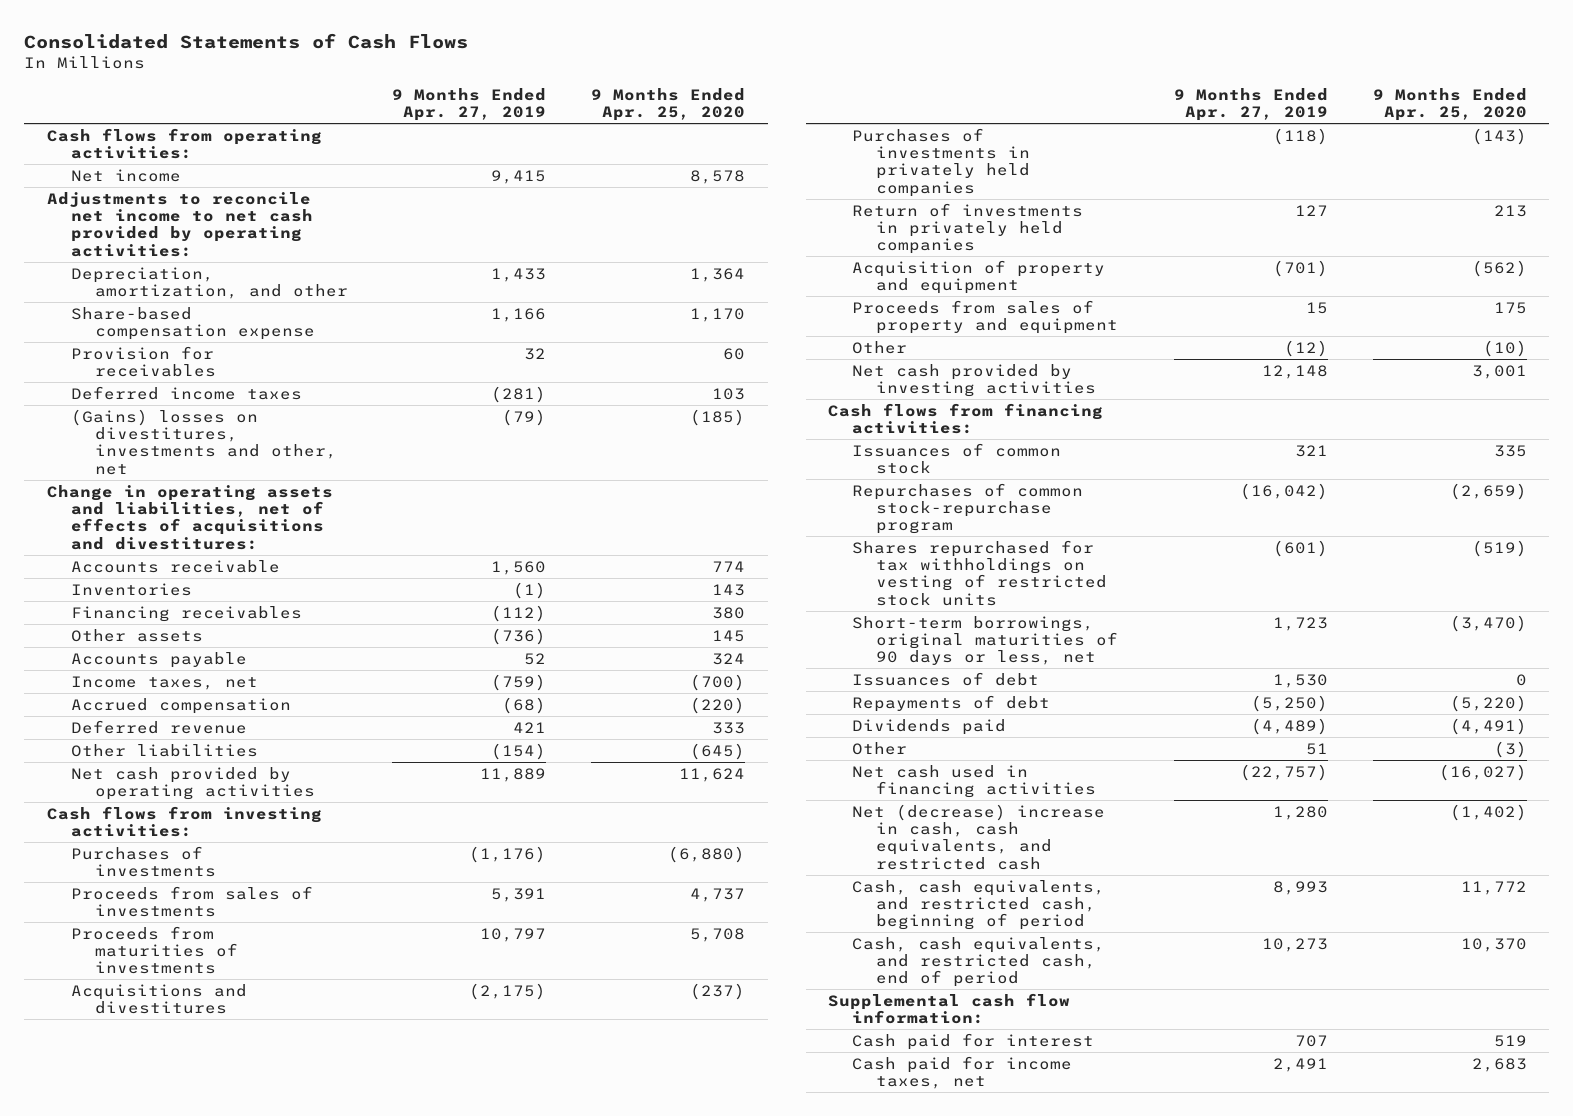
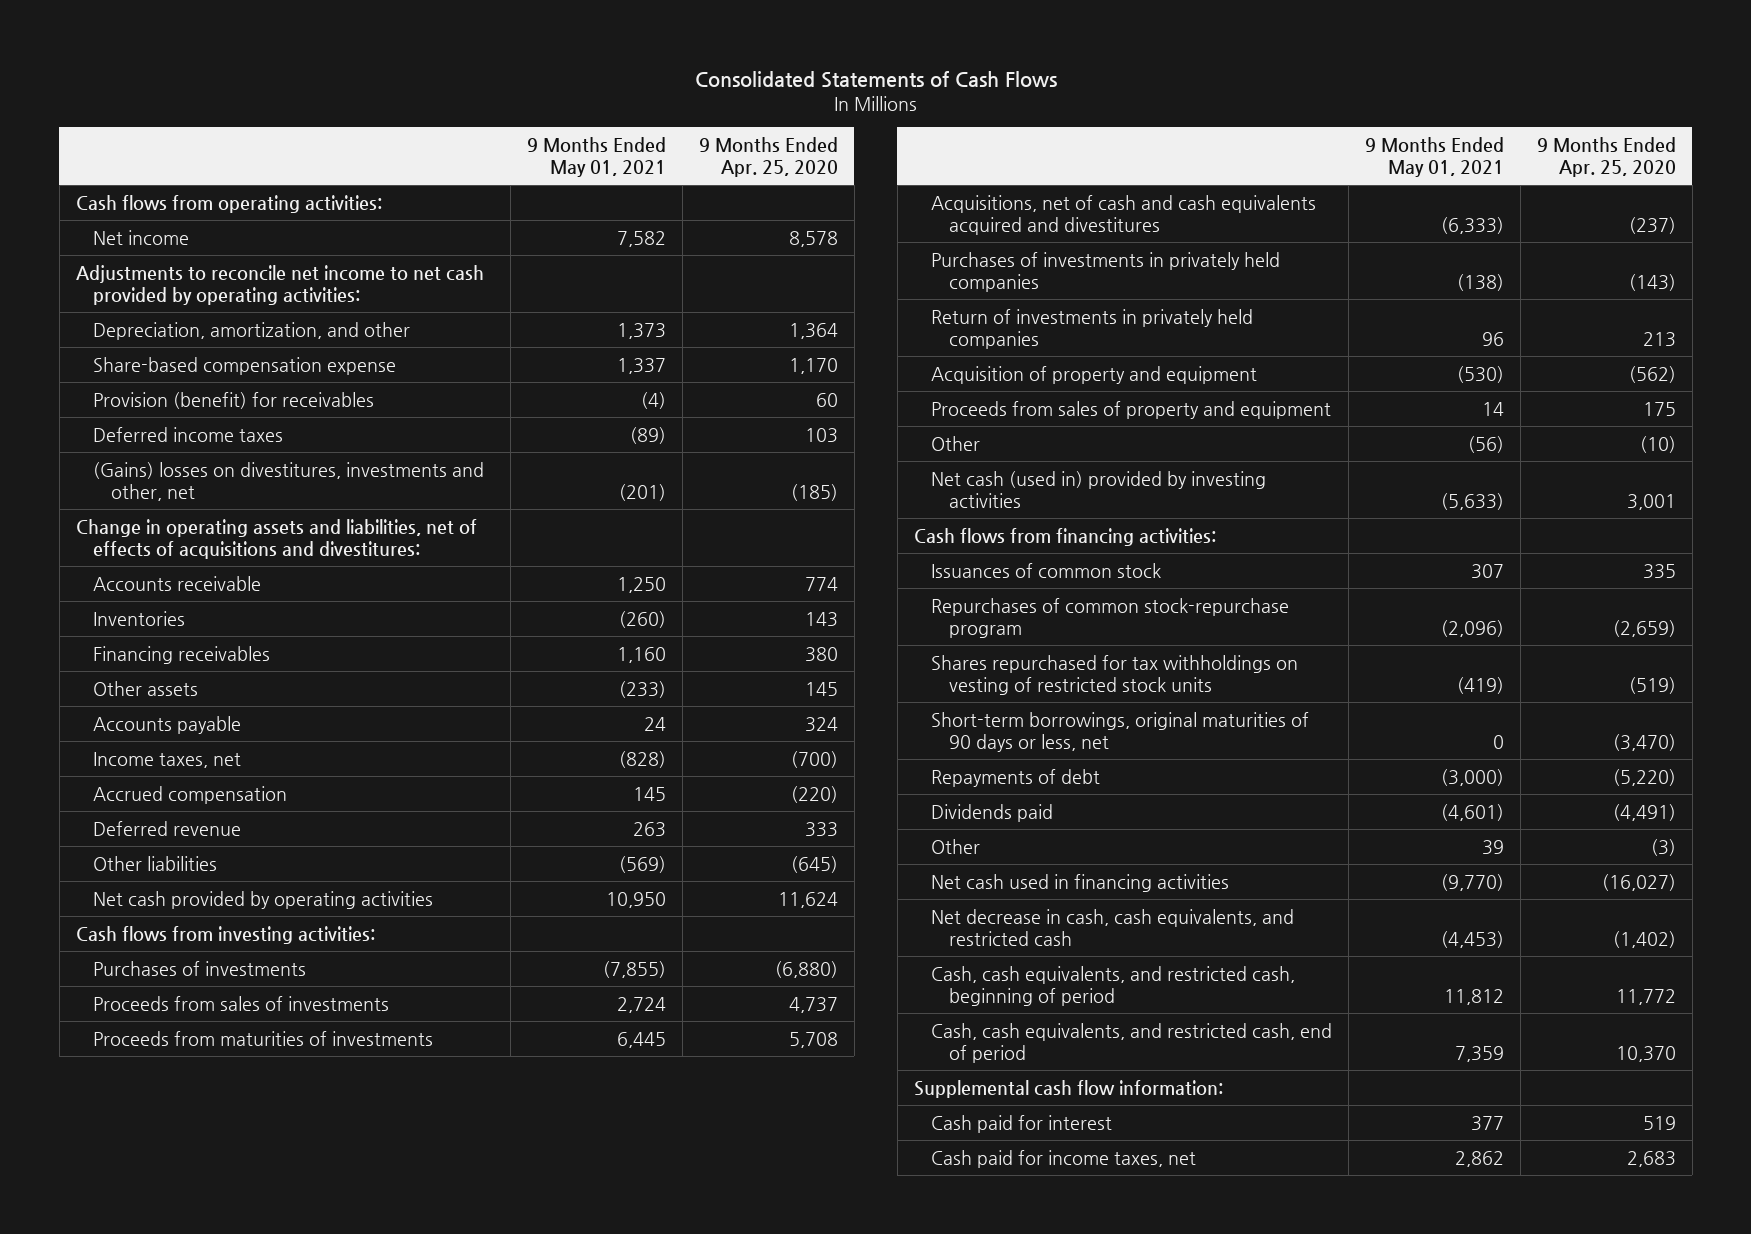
- | 9 Months Ended Apr. 27, 2019 | 9 Months Ended Apr. 25, 2020
+ | 9 Months Ended May 01, 2021 | 9 Months Ended Apr. 25, 2020
- Provision for receivables | 32 | 60
+ Provision (benefit) for receivables | (4) | 60
- Acquisitions and divestitures | (2,175) | (237)
+ Acquisitions, net of cash and cash equivalents acquired and divestitures | (6,333) | (237)
- Net cash provided by investing activities | 12,148 | 3,001
+ Net cash (used in) provided by investing activities | (5,633) | 3,001
- Issuances of debt | 1,530 | 0
- Net (decrease) increase in cash, cash equivalents, and restricted cash | 1,280 | (1,402)
+ Net decrease in cash, cash equivalents, and restricted cash | (4,453) | (1,402)

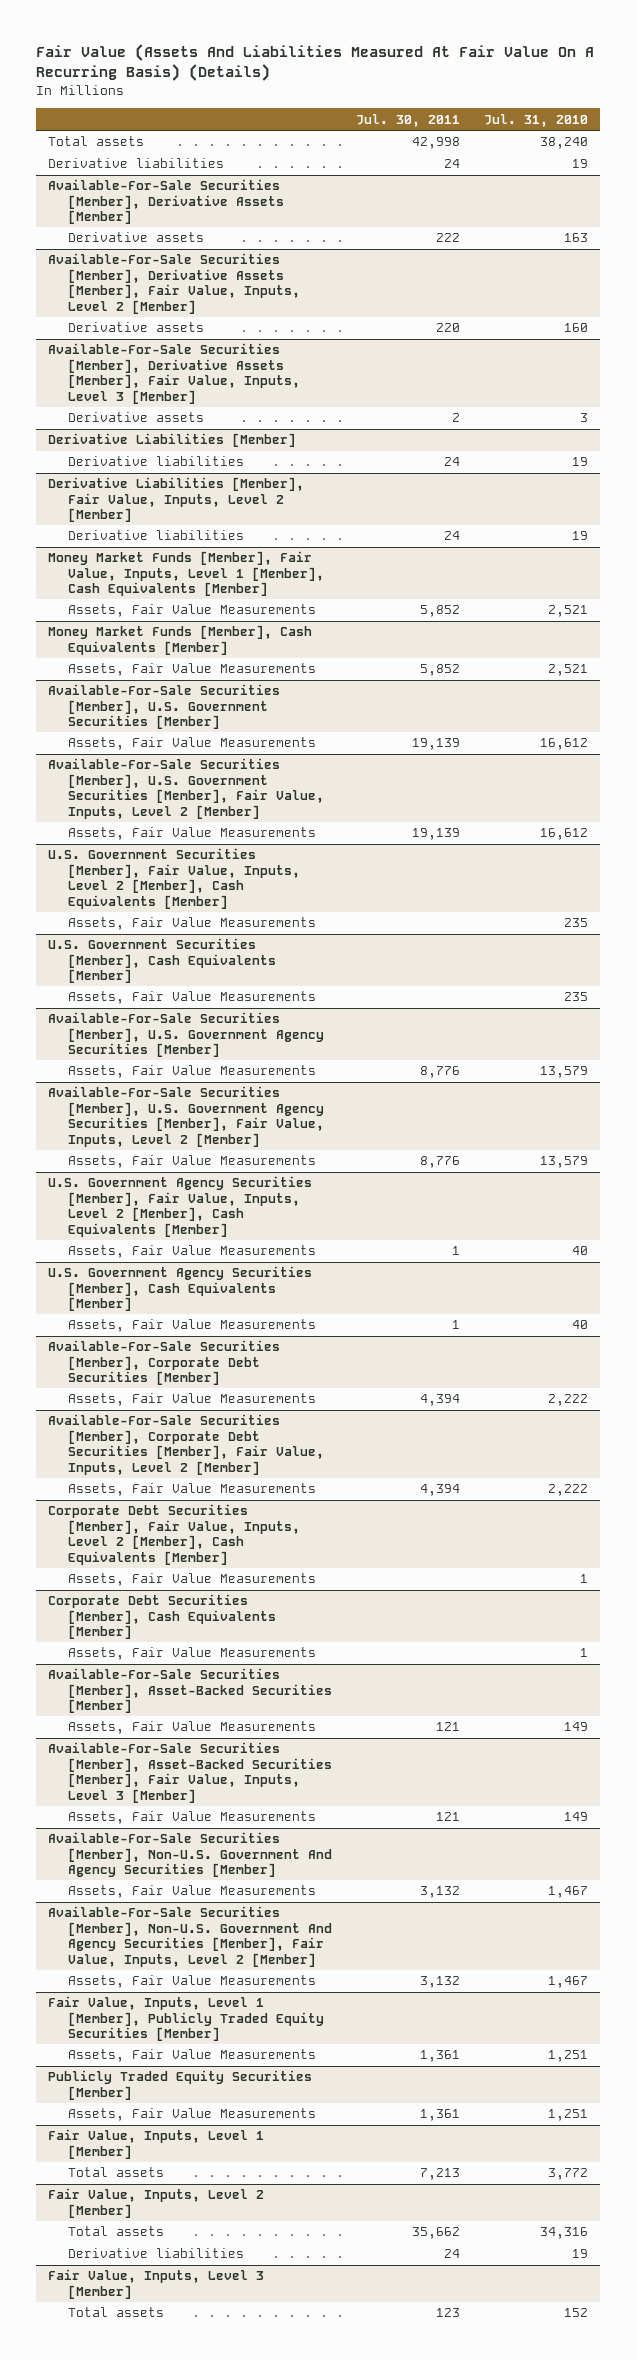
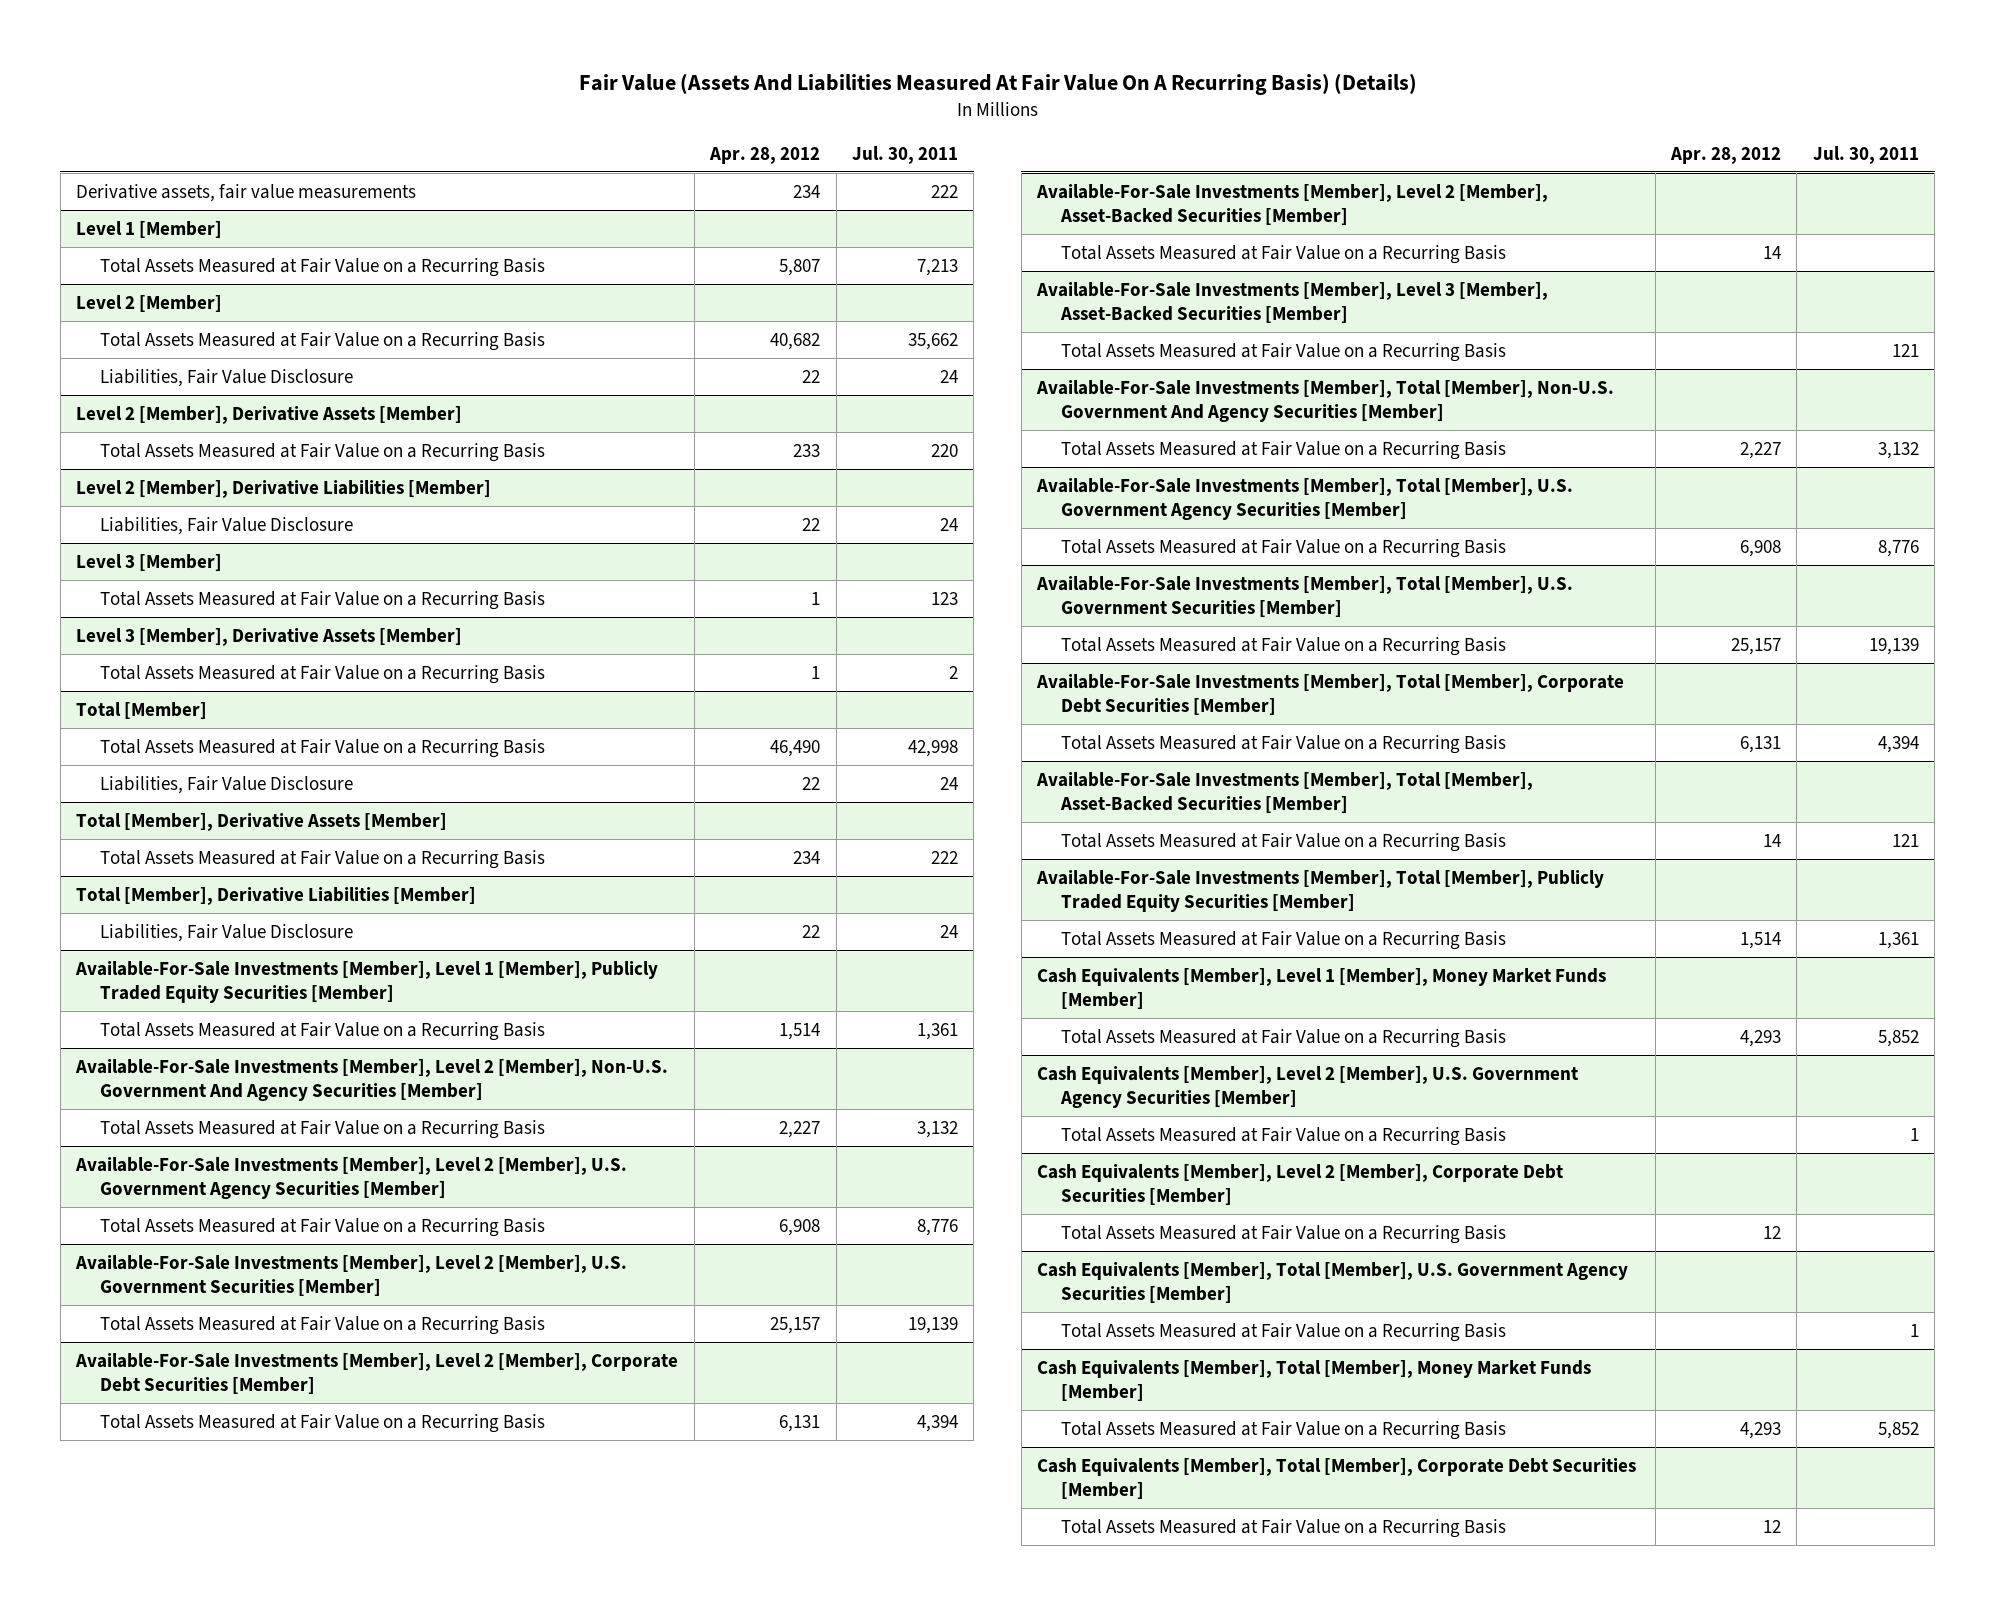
- | Jul. 30, 2011 | Jul. 31, 2010
+ | Apr. 28, 2012 | Jul. 30, 2011
- Total assets | 42,998 | 38,240
- Derivative liabilities | 24 | 19
- Available-For-Sale Securities [Member], Derivative Assets [Member]
- Derivative assets | 222 | 163
- Available-For-Sale Securities [Member], Derivative Assets [Member], Fair Value, Inputs, Level 2 [Member]
- Derivative assets | 220 | 160
- Available-For-Sale Securities [Member], Derivative Assets [Member], Fair Value, Inputs, Level 3 [Member]
- Derivative assets | 2 | 3
- Derivative Liabilities [Member]
- Derivative liabilities | 24 | 19
- Derivative Liabilities [Member], Fair Value, Inputs, Level 2 [Member]
- Derivative liabilities | 24 | 19
- Money Market Funds [Member], Fair Value, Inputs, Level 1 [Member], Cash Equivalents [Member]
- Assets, Fair Value Measurements | 5,852 | 2,521
- Money Market Funds [Member], Cash Equivalents [Member]
- Assets, Fair Value Measurements | 5,852 | 2,521
- Available-For-Sale Securities [Member], U.S. Government Securities [Member]
- Assets, Fair Value Measurements | 19,139 | 16,612
- Available-For-Sale Securities [Member], U.S. Government Securities [Member], Fair Value, Inputs, Level 2 [Member]
- Assets, Fair Value Measurements | 19,139 | 16,612
- U.S. Government Securities [Member], Fair Value, Inputs, Level 2 [Member], Cash Equivalents [Member]
- Assets, Fair Value Measurements | | 235
- U.S. Government Securities [Member], Cash Equivalents [Member]
- Assets, Fair Value Measurements | | 235
- Available-For-Sale Securities [Member], U.S. Government Agency Securities [Member]
- Assets, Fair Value Measurements | 8,776 | 13,579
- Available-For-Sale Securities [Member], U.S. Government Agency Securities [Member], Fair Value, Inputs, Level 2 [Member]
- Assets, Fair Value Measurements | 8,776 | 13,579
- U.S. Government Agency Securities [Member], Fair Value, Inputs, Level 2 [Member], Cash Equivalents [Member]
- Assets, Fair Value Measurements | 1 | 40
- U.S. Government Agency Securities [Member], Cash Equivalents [Member]
- Assets, Fair Value Measurements | 1 | 40
- Available-For-Sale Securities [Member], Corporate Debt Securities [Member]
- Assets, Fair Value Measurements | 4,394 | 2,222
- Available-For-Sale Securities [Member], Corporate Debt Securities [Member], Fair Value, Inputs, Level 2 [Member]
- Assets, Fair Value Measurements | 4,394 | 2,222
- Corporate Debt Securities [Member], Fair Value, Inputs, Level 2 [Member], Cash Equivalents [Member]
- Assets, Fair Value Measurements | | 1
- Corporate Debt Securities [Member], Cash Equivalents [Member]
- Assets, Fair Value Measurements | | 1
- Available-For-Sale Securities [Member], Asset-Backed Securities [Member]
- Assets, Fair Value Measurements | 121 | 149
- Available-For-Sale Securities [Member], Asset-Backed Securities [Member], Fair Value, Inputs, Level 3 [Member]
- Assets, Fair Value Measurements | 121 | 149
- Available-For-Sale Securities [Member], Non-U.S. Government And Agency Securities [Member]
- Assets, Fair Value Measurements | 3,132 | 1,467
- Available-For-Sale Securities [Member], Non-U.S. Government And Agency Securities [Member], Fair Value, Inputs, Level 2 [Member]
- Assets, Fair Value Measurements | 3,132 | 1,467
- Fair Value, Inputs, Level 1 [Member], Publicly Traded Equity Securities [Member]
- Assets, Fair Value Measurements | 1,361 | 1,251
- Publicly Traded Equity Securities [Member]
- Assets, Fair Value Measurements | 1,361 | 1,251
- Fair Value, Inputs, Level 1 [Member]
- Total assets | 7,213 | 3,772
- Fair Value, Inputs, Level 2 [Member]
- Total assets | 35,662 | 34,316
- Derivative liabilities | 24 | 19
- Fair Value, Inputs, Level 3 [Member]
- Total assets | 123 | 152
+ Derivative assets, fair value measurements | 234 | 222
+ Level 1 [Member]
+ Total Assets Measured at Fair Value on a Recurring Basis | 5,807 | 7,213
+ Level 2 [Member]
+ Total Assets Measured at Fair Value on a Recurring Basis | 40,682 | 35,662
+ Liabilities, Fair Value Disclosure | 22 | 24
+ Level 2 [Member], Derivative Assets [Member]
+ Total Assets Measured at Fair Value on a Recurring Basis | 233 | 220
+ Level 2 [Member], Derivative Liabilities [Member]
+ Liabilities, Fair Value Disclosure | 22 | 24
+ Level 3 [Member]
+ Total Assets Measured at Fair Value on a Recurring Basis | 1 | 123
+ Level 3 [Member], Derivative Assets [Member]
+ Total Assets Measured at Fair Value on a Recurring Basis | 1 | 2
+ Total [Member]
+ Total Assets Measured at Fair Value on a Recurring Basis | 46,490 | 42,998
+ Liabilities, Fair Value Disclosure | 22 | 24
+ Total [Member], Derivative Assets [Member]
+ Total Assets Measured at Fair Value on a Recurring Basis | 234 | 222
+ Total [Member], Derivative Liabilities [Member]
+ Liabilities, Fair Value Disclosure | 22 | 24
+ Available-For-Sale Investments [Member], Level 1 [Member], Publicly Traded Equity Securities [Member]
+ Total Assets Measured at Fair Value on a Recurring Basis | 1,514 | 1,361
+ Available-For-Sale Investments [Member], Level 2 [Member], Non-U.S. Government And Agency Securities [Member]
+ Total Assets Measured at Fair Value on a Recurring Basis | 2,227 | 3,132
+ Available-For-Sale Investments [Member], Level 2 [Member], U.S. Government Agency Securities [Member]
+ Total Assets Measured at Fair Value on a Recurring Basis | 6,908 | 8,776
+ Available-For-Sale Investments [Member], Level 2 [Member], U.S. Government Securities [Member]
+ Total Assets Measured at Fair Value on a Recurring Basis | 25,157 | 19,139
+ Available-For-Sale Investments [Member], Level 2 [Member], Corporate Debt Securities [Member]
+ Total Assets Measured at Fair Value on a Recurring Basis | 6,131 | 4,394
+ Available-For-Sale Investments [Member], Level 2 [Member], Asset-Backed Securities [Member]
+ Total Assets Measured at Fair Value on a Recurring Basis | 14 |
+ Available-For-Sale Investments [Member], Level 3 [Member], Asset-Backed Securities [Member]
+ Total Assets Measured at Fair Value on a Recurring Basis | | 121
+ Available-For-Sale Investments [Member], Total [Member], Non-U.S. Government And Agency Securities [Member]
+ Total Assets Measured at Fair Value on a Recurring Basis | 2,227 | 3,132
+ Available-For-Sale Investments [Member], Total [Member], U.S. Government Agency Securities [Member]
+ Total Assets Measured at Fair Value on a Recurring Basis | 6,908 | 8,776
+ Available-For-Sale Investments [Member], Total [Member], U.S. Government Securities [Member]
+ Total Assets Measured at Fair Value on a Recurring Basis | 25,157 | 19,139
+ Available-For-Sale Investments [Member], Total [Member], Corporate Debt Securities [Member]
+ Total Assets Measured at Fair Value on a Recurring Basis | 6,131 | 4,394
+ Available-For-Sale Investments [Member], Total [Member], Asset-Backed Securities [Member]
+ Total Assets Measured at Fair Value on a Recurring Basis | 14 | 121
+ Available-For-Sale Investments [Member], Total [Member], Publicly Traded Equity Securities [Member]
+ Total Assets Measured at Fair Value on a Recurring Basis | 1,514 | 1,361
+ Cash Equivalents [Member], Level 1 [Member], Money Market Funds [Member]
+ Total Assets Measured at Fair Value on a Recurring Basis | 4,293 | 5,852
+ Cash Equivalents [Member], Level 2 [Member], U.S. Government Agency Securities [Member]
+ Total Assets Measured at Fair Value on a Recurring Basis | | 1
+ Cash Equivalents [Member], Level 2 [Member], Corporate Debt Securities [Member]
+ Total Assets Measured at Fair Value on a Recurring Basis | 12 |
+ Cash Equivalents [Member], Total [Member], U.S. Government Agency Securities [Member]
+ Total Assets Measured at Fair Value on a Recurring Basis | | 1
+ Cash Equivalents [Member], Total [Member], Money Market Funds [Member]
+ Total Assets Measured at Fair Value on a Recurring Basis | 4,293 | 5,852
+ Cash Equivalents [Member], Total [Member], Corporate Debt Securities [Member]
+ Total Assets Measured at Fair Value on a Recurring Basis | 12 |

